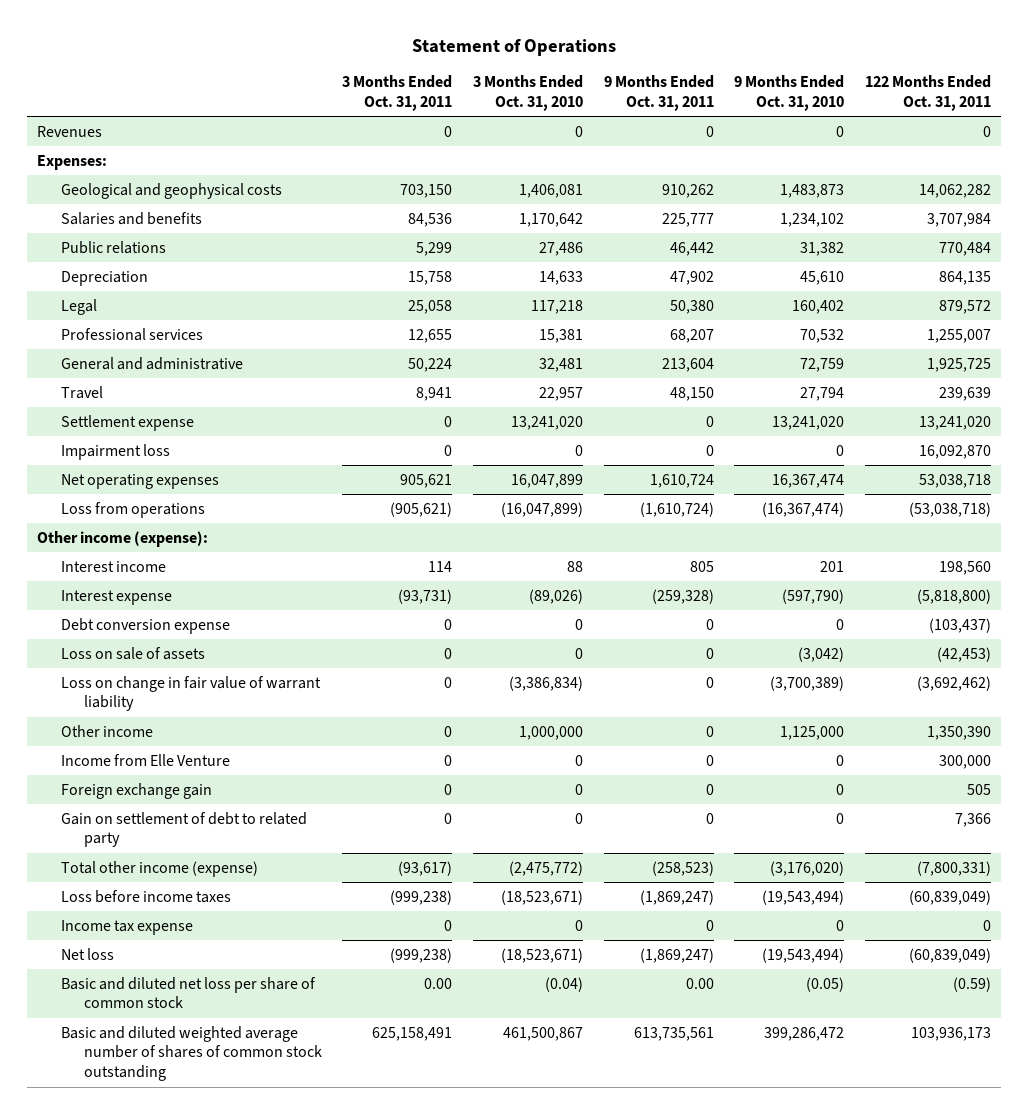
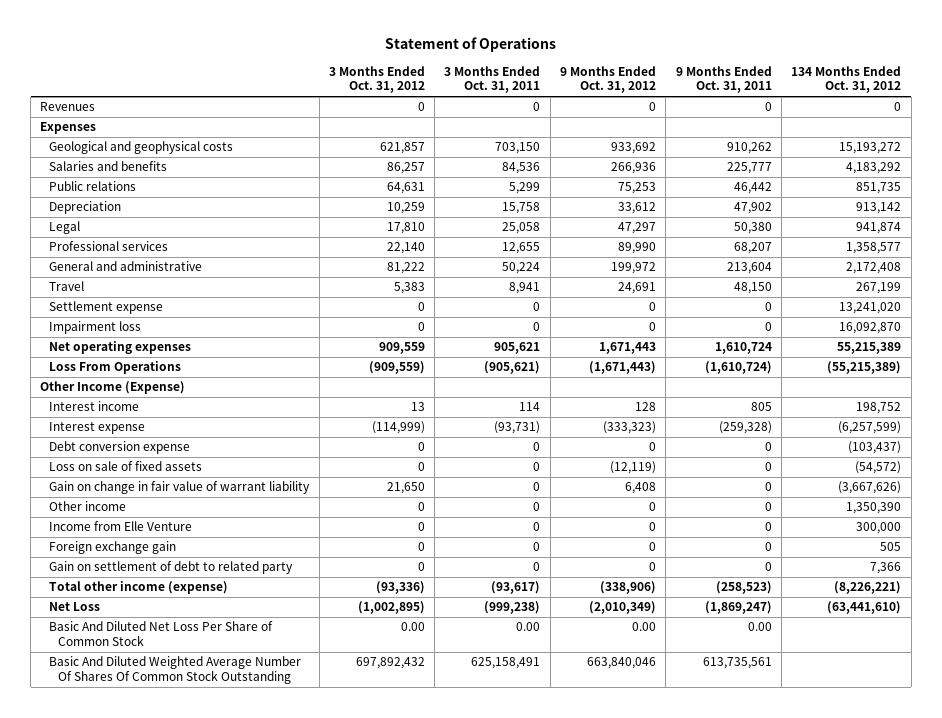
- | 3 Months Ended Oct. 31, 2011 | 3 Months Ended Oct. 31, 2010 | 9 Months Ended Oct. 31, 2011 | 9 Months Ended Oct. 31, 2010 | 122 Months Ended Oct. 31, 2011
+ | 3 Months Ended Oct. 31, 2012 | 3 Months Ended Oct. 31, 2011 | 9 Months Ended Oct. 31, 2012 | 9 Months Ended Oct. 31, 2011 | 134 Months Ended Oct. 31, 2012
- Expenses:
+ Expenses
- Loss from operations | (905,621) | (16,047,899) | (1,610,724) | (16,367,474) | (53,038,718)
- Other income (expense):
+ Loss From Operations | (909,559) | (905,621) | (1,671,443) | (1,610,724) | (55,215,389)
+ Other Income (Expense)
- Loss on sale of assets | 0 | 0 | 0 | (3,042) | (42,453)
- Loss on change in fair value of warrant liability | 0 | (3,386,834) | 0 | (3,700,389) | (3,692,462)
+ Loss on sale of fixed assets | 0 | 0 | (12,119) | 0 | (54,572)
+ Gain on change in fair value of warrant liability | 21,650 | 0 | 6,408 | 0 | (3,667,626)
- Loss before income taxes | (999,238) | (18,523,671) | (1,869,247) | (19,543,494) | (60,839,049)
- Income tax expense | 0 | 0 | 0 | 0 | 0
- Net loss | (999,238) | (18,523,671) | (1,869,247) | (19,543,494) | (60,839,049)
- Basic and diluted net loss per share of common stock | 0.00 | (0.04) | 0.00 | (0.05) | (0.59)
- Basic and diluted weighted average number of shares of common stock outstanding | 625,158,491 | 461,500,867 | 613,735,561 | 399,286,472 | 103,936,173
+ Net Loss | (1,002,895) | (999,238) | (2,010,349) | (1,869,247) | (63,441,610)
+ Basic And Diluted Net Loss Per Share of Common Stock | 0.00 | 0.00 | 0.00 | 0.00 |
+ Basic And Diluted Weighted Average Number Of Shares Of Common Stock Outstanding | 697,892,432 | 625,158,491 | 663,840,046 | 613,735,561 |

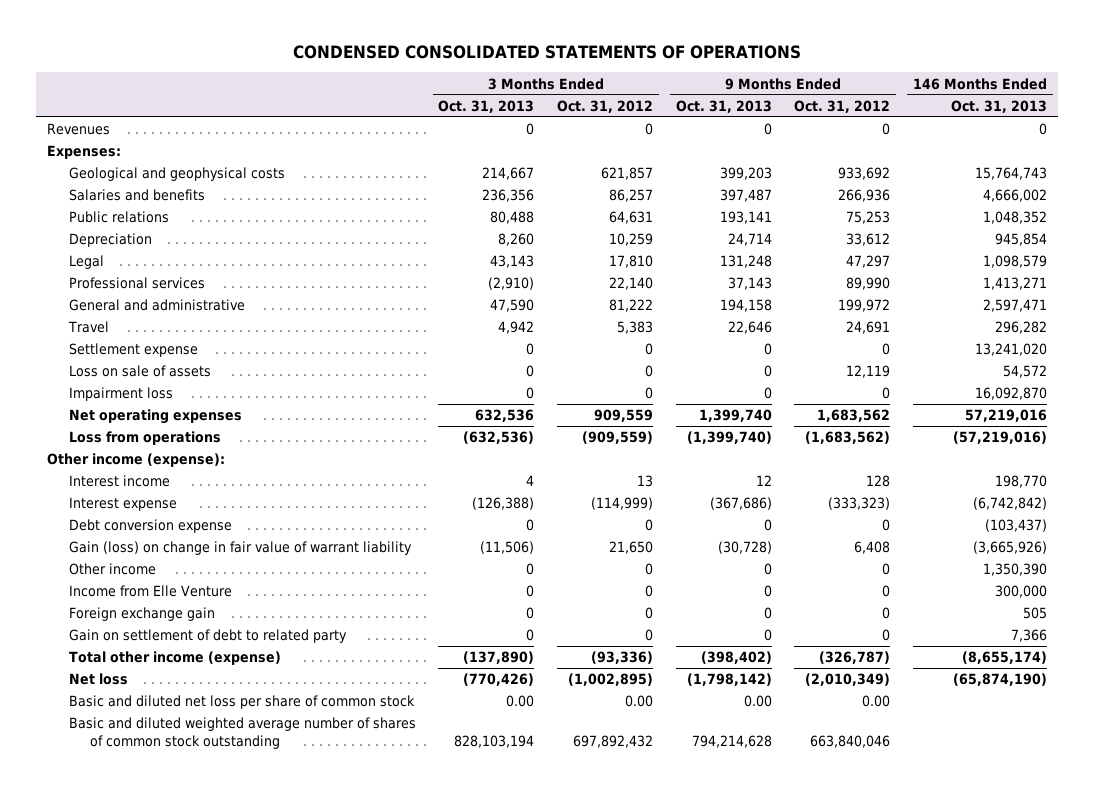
- Statement of Operations
+ CONDENSED CONSOLIDATED STATEMENTS OF OPERATIONS
- | 3 Months Ended Oct. 31, 2012 | 3 Months Ended Oct. 31, 2011 | 9 Months Ended Oct. 31, 2012 | 9 Months Ended Oct. 31, 2011 | 134 Months Ended Oct. 31, 2012
+ | 3 Months Ended Oct. 31, 2013 | 3 Months Ended Oct. 31, 2012 | 9 Months Ended Oct. 31, 2013 | 9 Months Ended Oct. 31, 2012 | 146 Months Ended Oct. 31, 2013
- Expenses
+ Expenses:
+ Loss on sale of assets | 0 | 0 | 0 | 12,119 | 54,572
- Net operating expenses | 909,559 | 905,621 | 1,671,443 | 1,610,724 | 55,215,389
- Loss From Operations | (909,559) | (905,621) | (1,671,443) | (1,610,724) | (55,215,389)
- Other Income (Expense)
+ Net operating expenses | 632,536 | 909,559 | 1,399,740 | 1,683,562 | 57,219,016
+ Loss from operations | (632,536) | (909,559) | (1,399,740) | (1,683,562) | (57,219,016)
+ Other income (expense):
- Loss on sale of fixed assets | 0 | 0 | (12,119) | 0 | (54,572)
- Gain on change in fair value of warrant liability | 21,650 | 0 | 6,408 | 0 | (3,667,626)
+ Gain (loss) on change in fair value of warrant liability | (11,506) | 21,650 | (30,728) | 6,408 | (3,665,926)
- Total other income (expense) | (93,336) | (93,617) | (338,906) | (258,523) | (8,226,221)
- Net Loss | (1,002,895) | (999,238) | (2,010,349) | (1,869,247) | (63,441,610)
- Basic And Diluted Net Loss Per Share of Common Stock | 0.00 | 0.00 | 0.00 | 0.00 |
- Basic And Diluted Weighted Average Number Of Shares Of Common Stock Outstanding | 697,892,432 | 625,158,491 | 663,840,046 | 613,735,561 |
+ Total other income (expense) | (137,890) | (93,336) | (398,402) | (326,787) | (8,655,174)
+ Net loss | (770,426) | (1,002,895) | (1,798,142) | (2,010,349) | (65,874,190)
+ Basic and diluted net loss per share of common stock | 0.00 | 0.00 | 0.00 | 0.00 |
+ Basic and diluted weighted average number of shares of common stock outstanding | 828,103,194 | 697,892,432 | 794,214,628 | 663,840,046 |

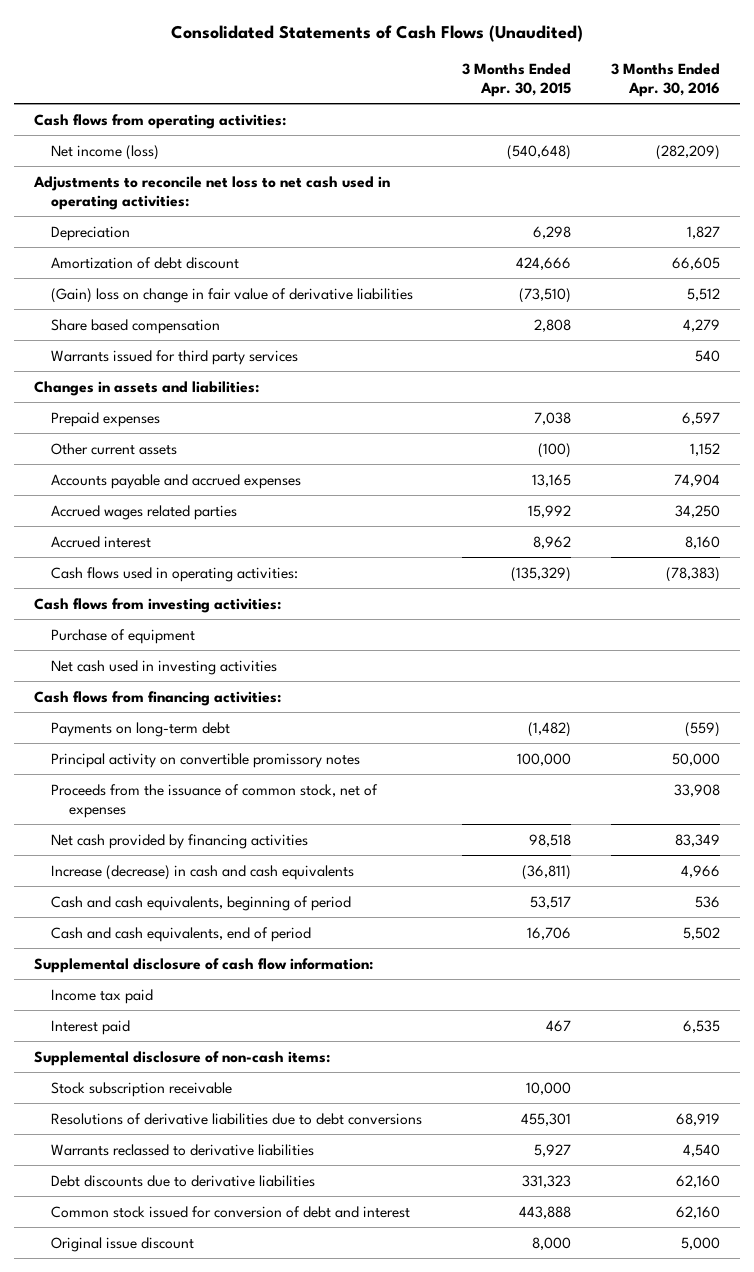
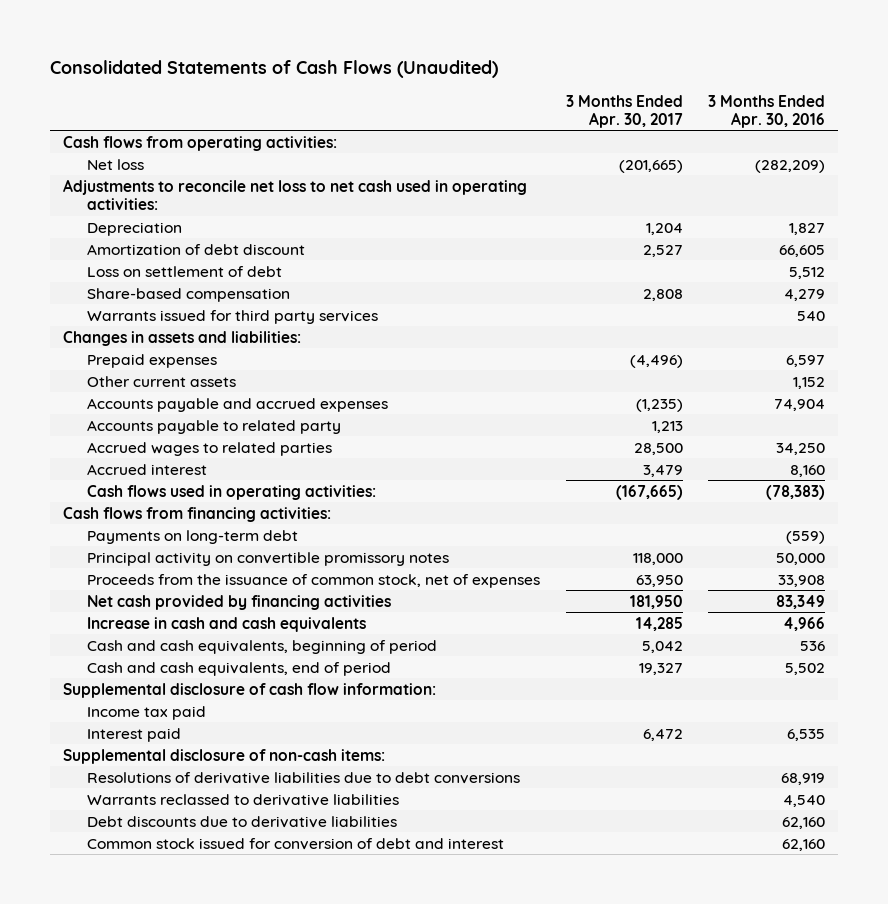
- | 3 Months Ended Apr. 30, 2015 | 3 Months Ended Apr. 30, 2016
+ | 3 Months Ended Apr. 30, 2017 | 3 Months Ended Apr. 30, 2016
- Net income (loss) | (540,648) | (282,209)
+ Net loss | (201,665) | (282,209)
- (Gain) loss on change in fair value of derivative liabilities | (73,510) | 5,512
- Share based compensation | 2,808 | 4,279
+ Loss on settlement of debt | | 5,512
+ Share-based compensation | 2,808 | 4,279
- Accrued wages related parties | 15,992 | 34,250
+ Accounts payable to related party | 1,213 |
+ Accrued wages to related parties | 28,500 | 34,250
- Cash flows from investing activities:
- Purchase of equipment
- Net cash used in investing activities
- Increase (decrease) in cash and cash equivalents | (36,811) | 4,966
+ Increase in cash and cash equivalents | 14,285 | 4,966
- Stock subscription receivable | 10,000 |
- Original issue discount | 8,000 | 5,000

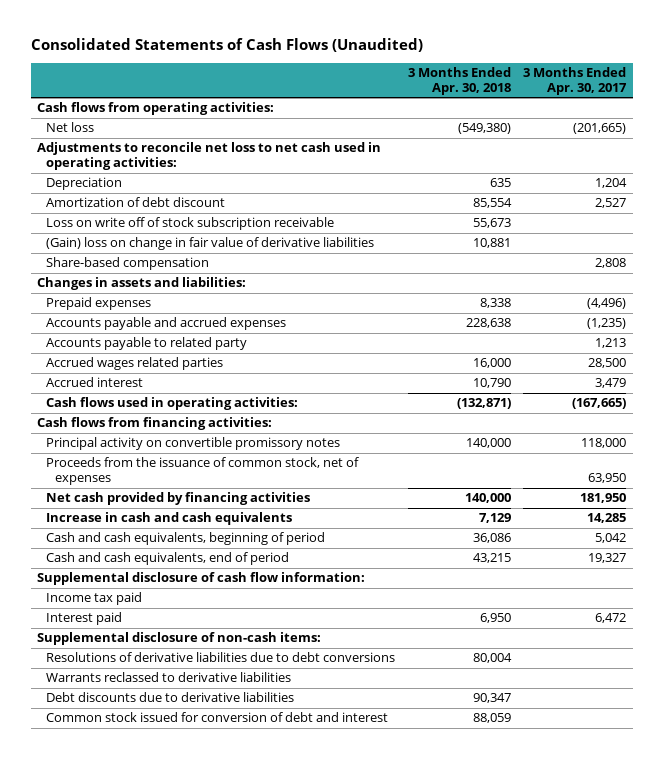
- | 3 Months Ended Apr. 30, 2017 | 3 Months Ended Apr. 30, 2016
+ | 3 Months Ended Apr. 30, 2018 | 3 Months Ended Apr. 30, 2017
- Loss on settlement of debt | | 5,512
+ Loss on write off of stock subscription receivable | 55,673 |
+ (Gain) loss on change in fair value of derivative liabilities | 10,881 |
- Warrants issued for third party services | | 540
- Other current assets | | 1,152
- Accrued wages to related parties | 28,500 | 34,250
+ Accrued wages related parties | 16,000 | 28,500
- Payments on long-term debt | | (559)

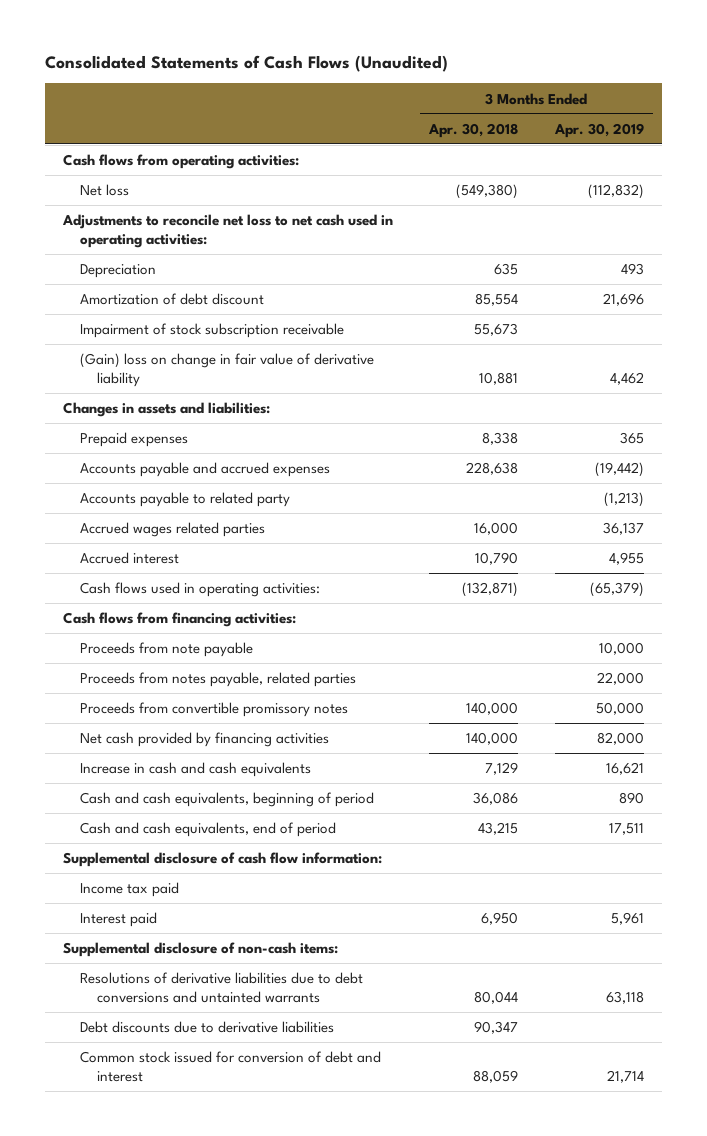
- | 3 Months Ended Apr. 30, 2018 | 3 Months Ended Apr. 30, 2017
+ | 3 Months Ended Apr. 30, 2018 | 3 Months Ended Apr. 30, 2019
- Loss on write off of stock subscription receivable | 55,673 |
- (Gain) loss on change in fair value of derivative liabilities | 10,881 |
- Share-based compensation | | 2,808
+ Impairment of stock subscription receivable | 55,673 |
+ (Gain) loss on change in fair value of derivative liability | 10,881 | 4,462
- Principal activity on convertible promissory notes | 140,000 | 118,000
- Proceeds from the issuance of common stock, net of expenses | | 63,950
+ Proceeds from note payable | | 10,000
+ Proceeds from notes payable, related parties | | 22,000
+ Proceeds from convertible promissory notes | 140,000 | 50,000
- Resolutions of derivative liabilities due to debt conversions | 80,004 |
- Warrants reclassed to derivative liabilities
+ Resolutions of derivative liabilities due to debt conversions and untainted warrants | 80,044 | 63,118

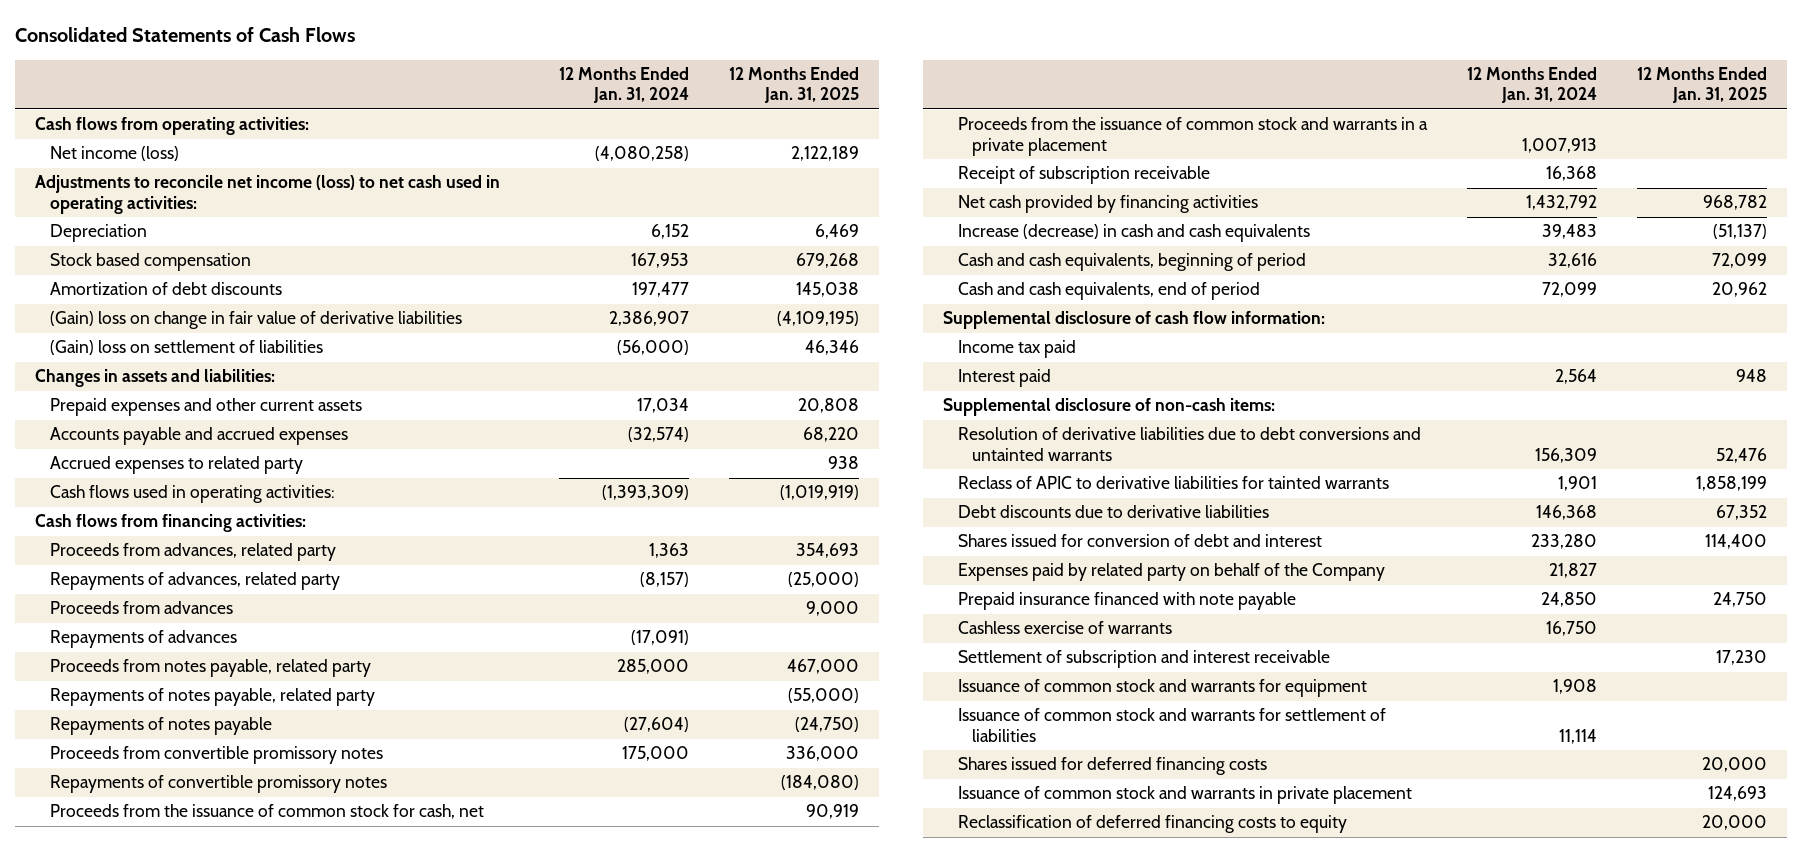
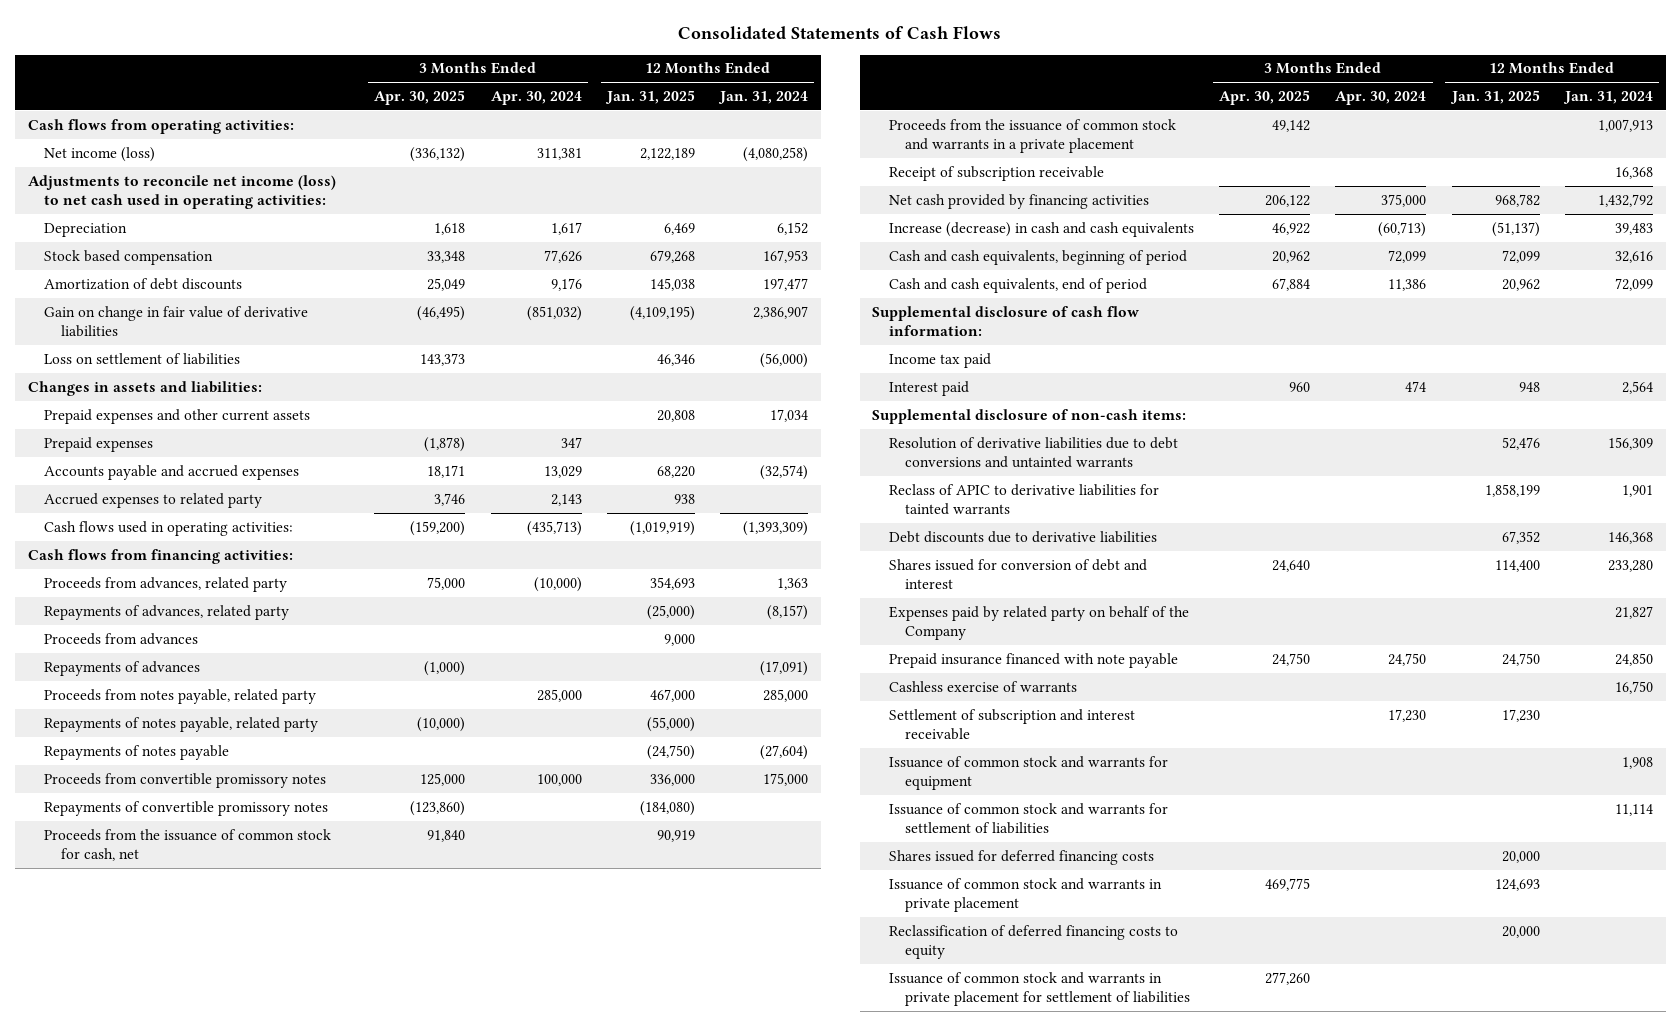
- | 12 Months Ended Jan. 31, 2024 | 12 Months Ended Jan. 31, 2025
+ | 3 Months Ended Apr. 30, 2025 | 3 Months Ended Apr. 30, 2024 | 12 Months Ended Jan. 31, 2025 | 12 Months Ended Jan. 31, 2024
- (Gain) loss on change in fair value of derivative liabilities | 2,386,907 | (4,109,195)
- (Gain) loss on settlement of liabilities | (56,000) | 46,346
+ Gain on change in fair value of derivative liabilities | (46,495) | (851,032) | (4,109,195) | 2,386,907
+ Loss on settlement of liabilities | 143,373 | | 46,346 | (56,000)
+ Prepaid expenses | (1,878) | 347 | |
+ Issuance of common stock and warrants in private placement for settlement of liabilities | 277,260 | | |

